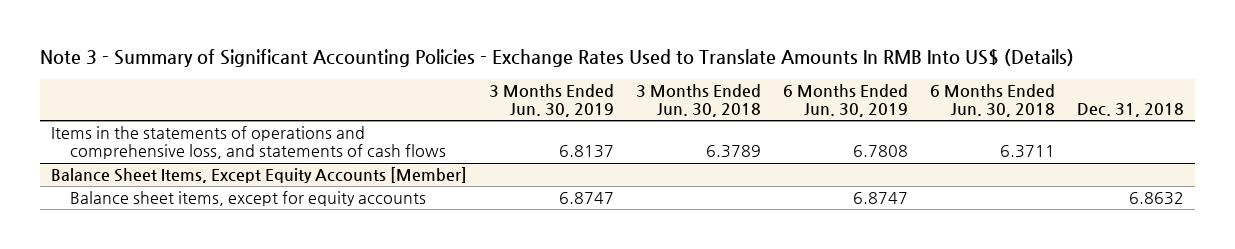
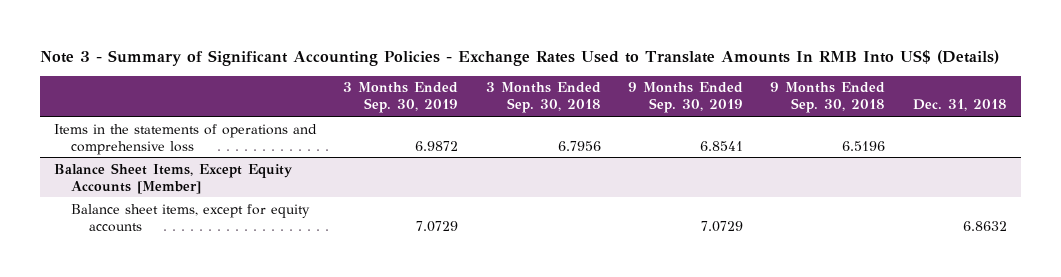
- | 3 Months Ended Jun. 30, 2019 | 3 Months Ended Jun. 30, 2018 | 6 Months Ended Jun. 30, 2019 | 6 Months Ended Jun. 30, 2018 | Dec. 31, 2018
+ | 3 Months Ended Sep. 30, 2019 | 3 Months Ended Sep. 30, 2018 | 9 Months Ended Sep. 30, 2019 | 9 Months Ended Sep. 30, 2018 | Dec. 31, 2018
- Items in the statements of operations and comprehensive loss, and statements of cash flows | 6.8137 | 6.3789 | 6.7808 | 6.3711 |
+ Items in the statements of operations and comprehensive loss | 6.9872 | 6.7956 | 6.8541 | 6.5196 |

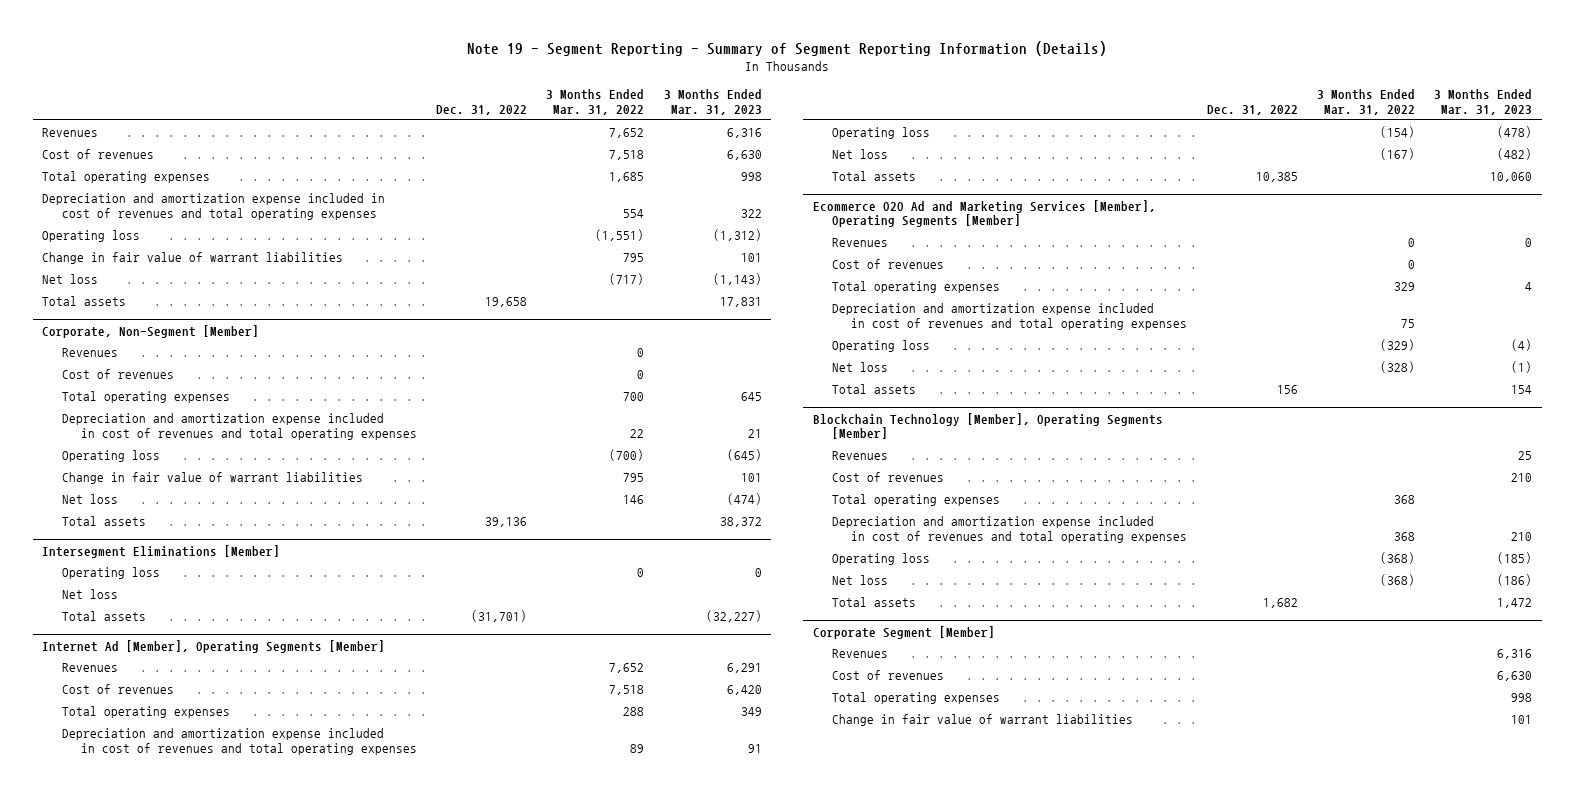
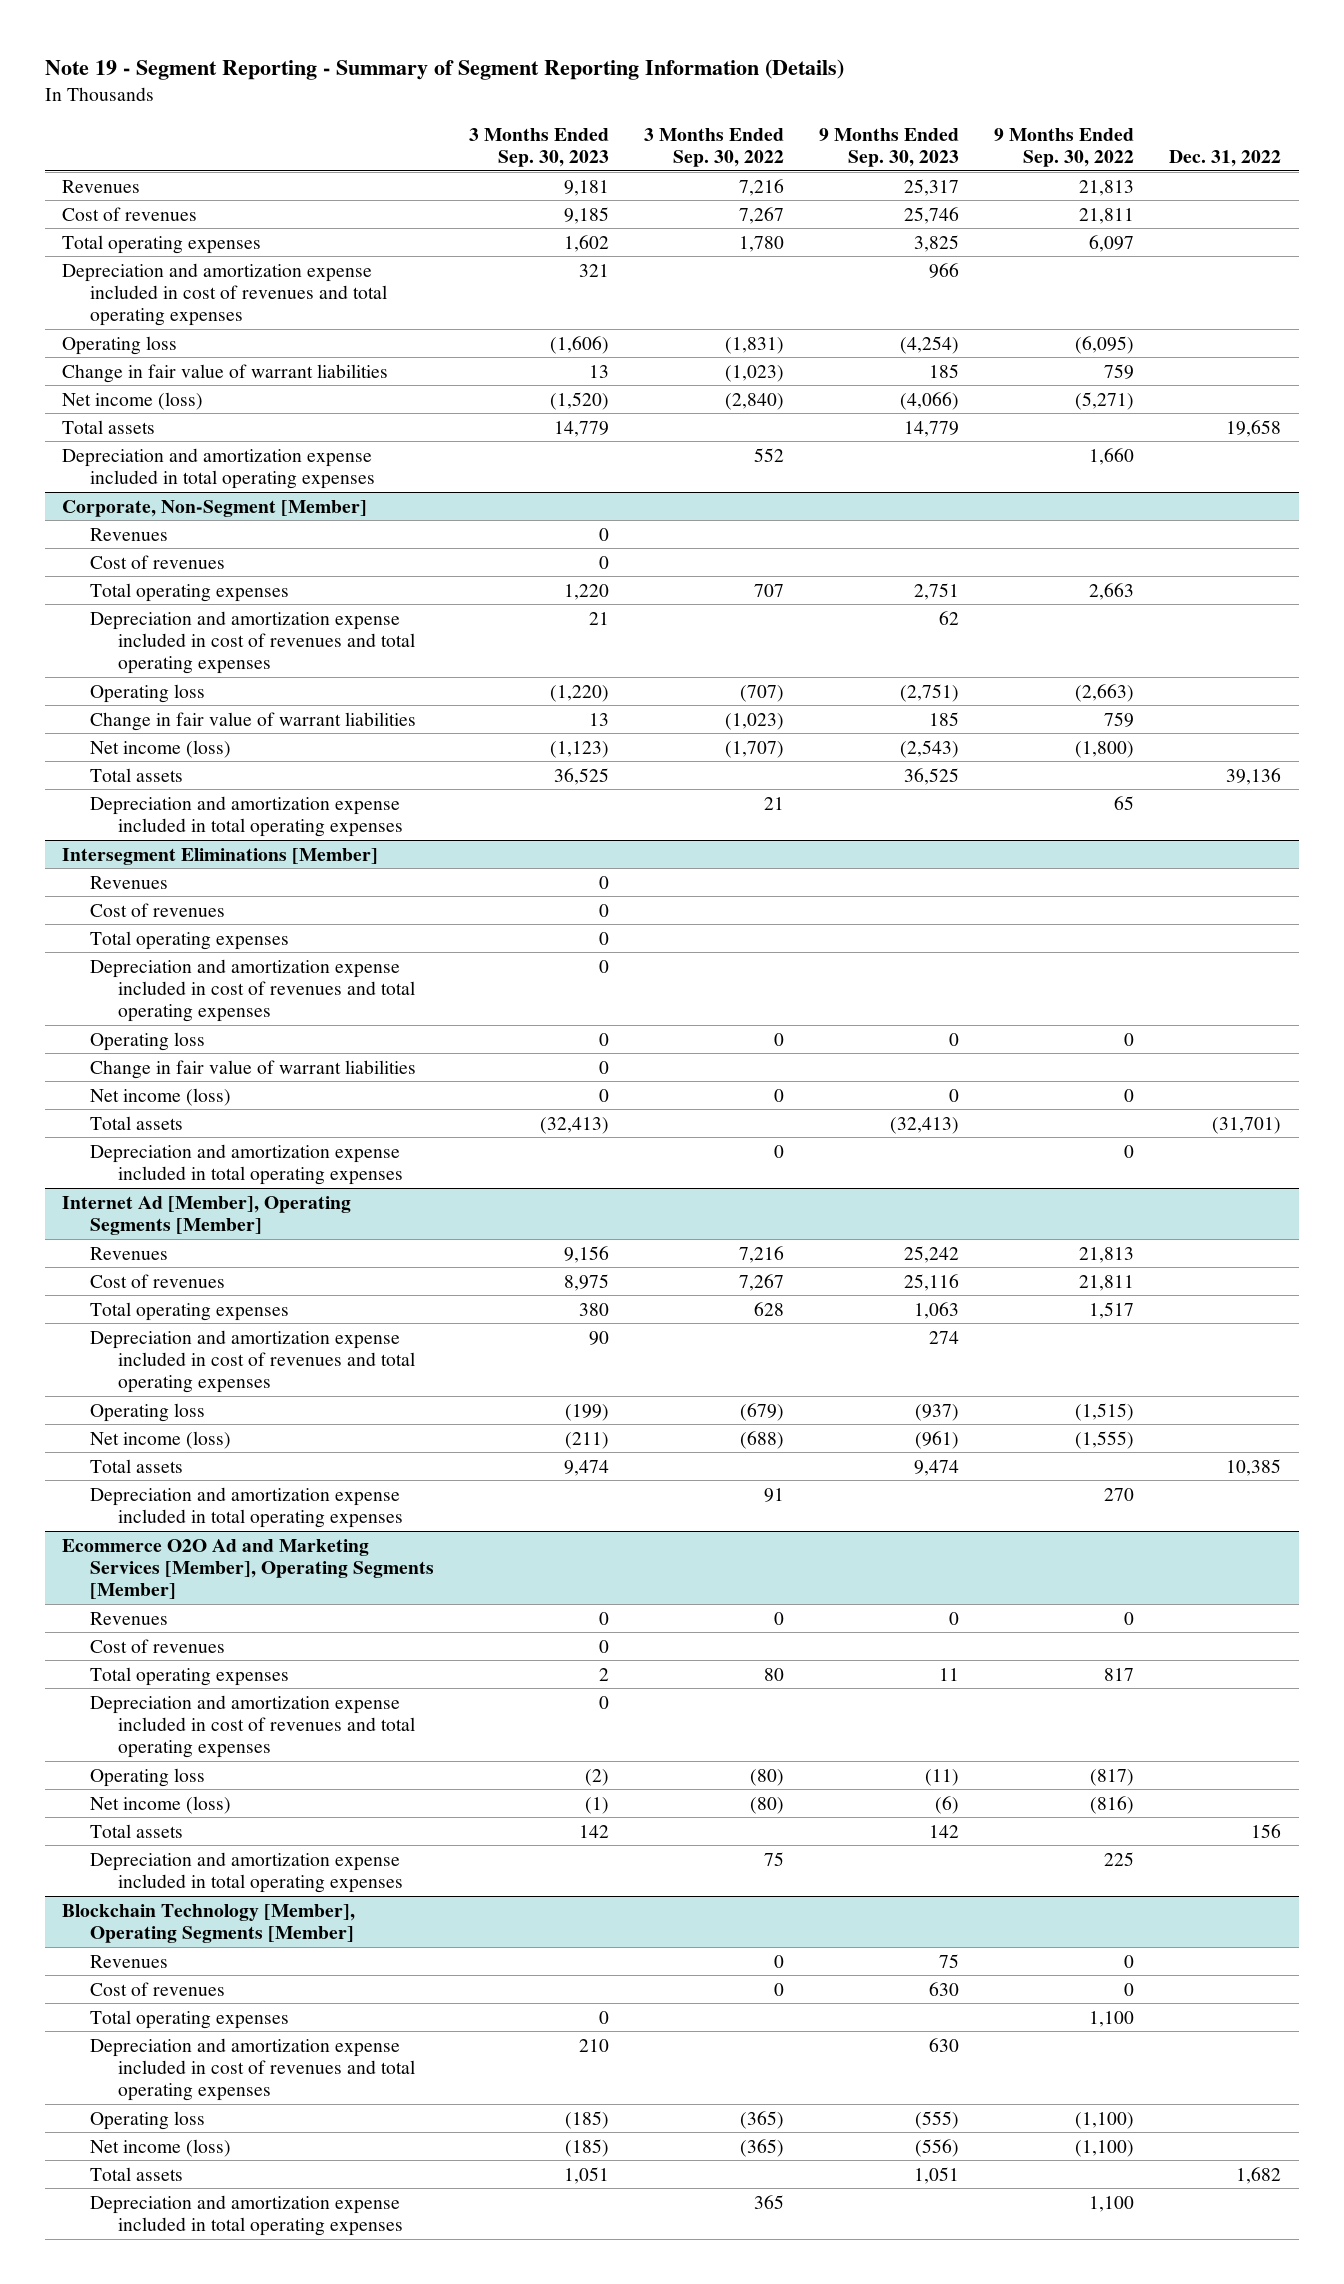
- | Dec. 31, 2022 | 3 Months Ended Mar. 31, 2022 | 3 Months Ended Mar. 31, 2023
+ | 3 Months Ended Sep. 30, 2023 | 3 Months Ended Sep. 30, 2022 | 9 Months Ended Sep. 30, 2023 | 9 Months Ended Sep. 30, 2022 | Dec. 31, 2022
- Net loss | | (717) | (1,143)
+ Net income (loss) | (1,520) | (2,840) | (4,066) | (5,271) |
+ Depreciation and amortization expense included in total operating expenses | | 552 | | 1,660 |
@ Corporate, Non-Segment [Member]
- Net loss | | 146 | (474)
+ Net income (loss) | (1,123) | (1,707) | (2,543) | (1,800) |
+ Depreciation and amortization expense included in total operating expenses | | 21 | | 65 |
@ Intersegment Eliminations [Member]
+ Revenues | 0 | | | |
+ Cost of revenues | 0 | | | |
+ Total operating expenses | 0 | | | |
+ Depreciation and amortization expense included in cost of revenues and total operating expenses | 0 | | | |
- Net loss
+ Change in fair value of warrant liabilities | 0 | | | |
+ Net income (loss) | 0 | 0 | 0 | 0 |
+ Depreciation and amortization expense included in total operating expenses | | 0 | | 0 |
@ Internet Ad [Member], Operating Segments [Member]
- Net loss | | (167) | (482)
+ Net income (loss) | (211) | (688) | (961) | (1,555) |
+ Depreciation and amortization expense included in total operating expenses | | 91 | | 270 |
@ Ecommerce O2O Ad and Marketing Services [Member], Operating Segments [Member]
- Net loss | | (328) | (1)
+ Net income (loss) | (1) | (80) | (6) | (816) |
+ Depreciation and amortization expense included in total operating expenses | | 75 | | 225 |
@ Blockchain Technology [Member], Operating Segments [Member]
- Net loss | | (368) | (186)
+ Net income (loss) | (185) | (365) | (556) | (1,100) |
- Corporate Segment [Member]
- Revenues | | | 6,316
- Cost of revenues | | | 6,630
- Total operating expenses | | | 998
- Change in fair value of warrant liabilities | | | 101
@ Blockchain Technology [Member], Operating Segments [Member]
+ Depreciation and amortization expense included in total operating expenses | | 365 | | 1,100 |

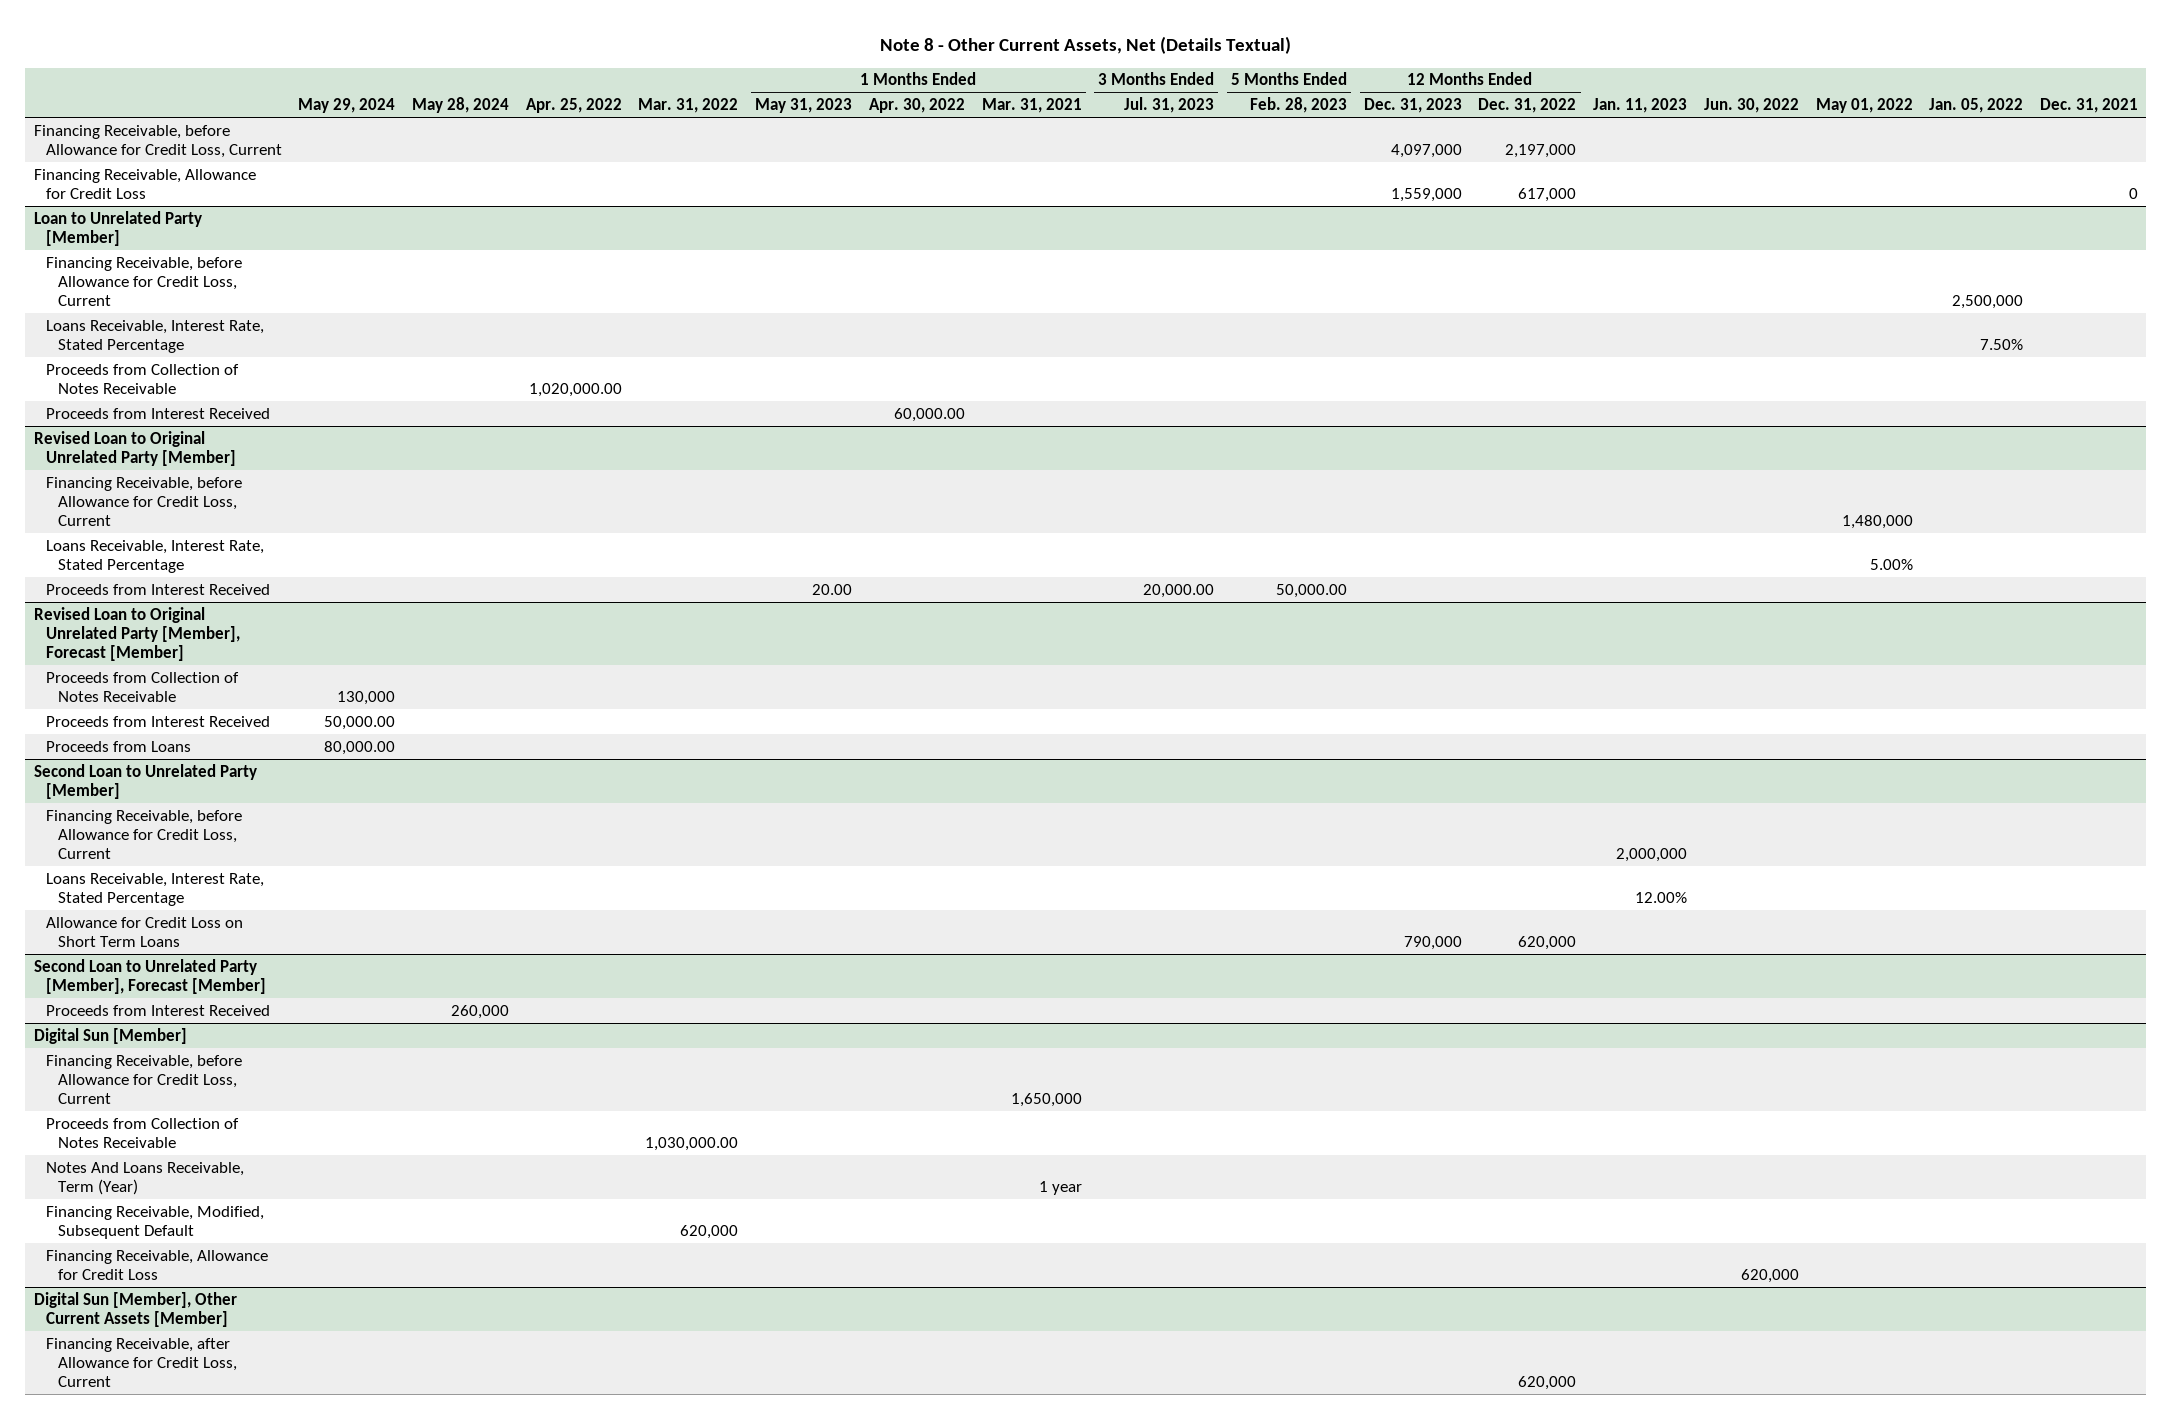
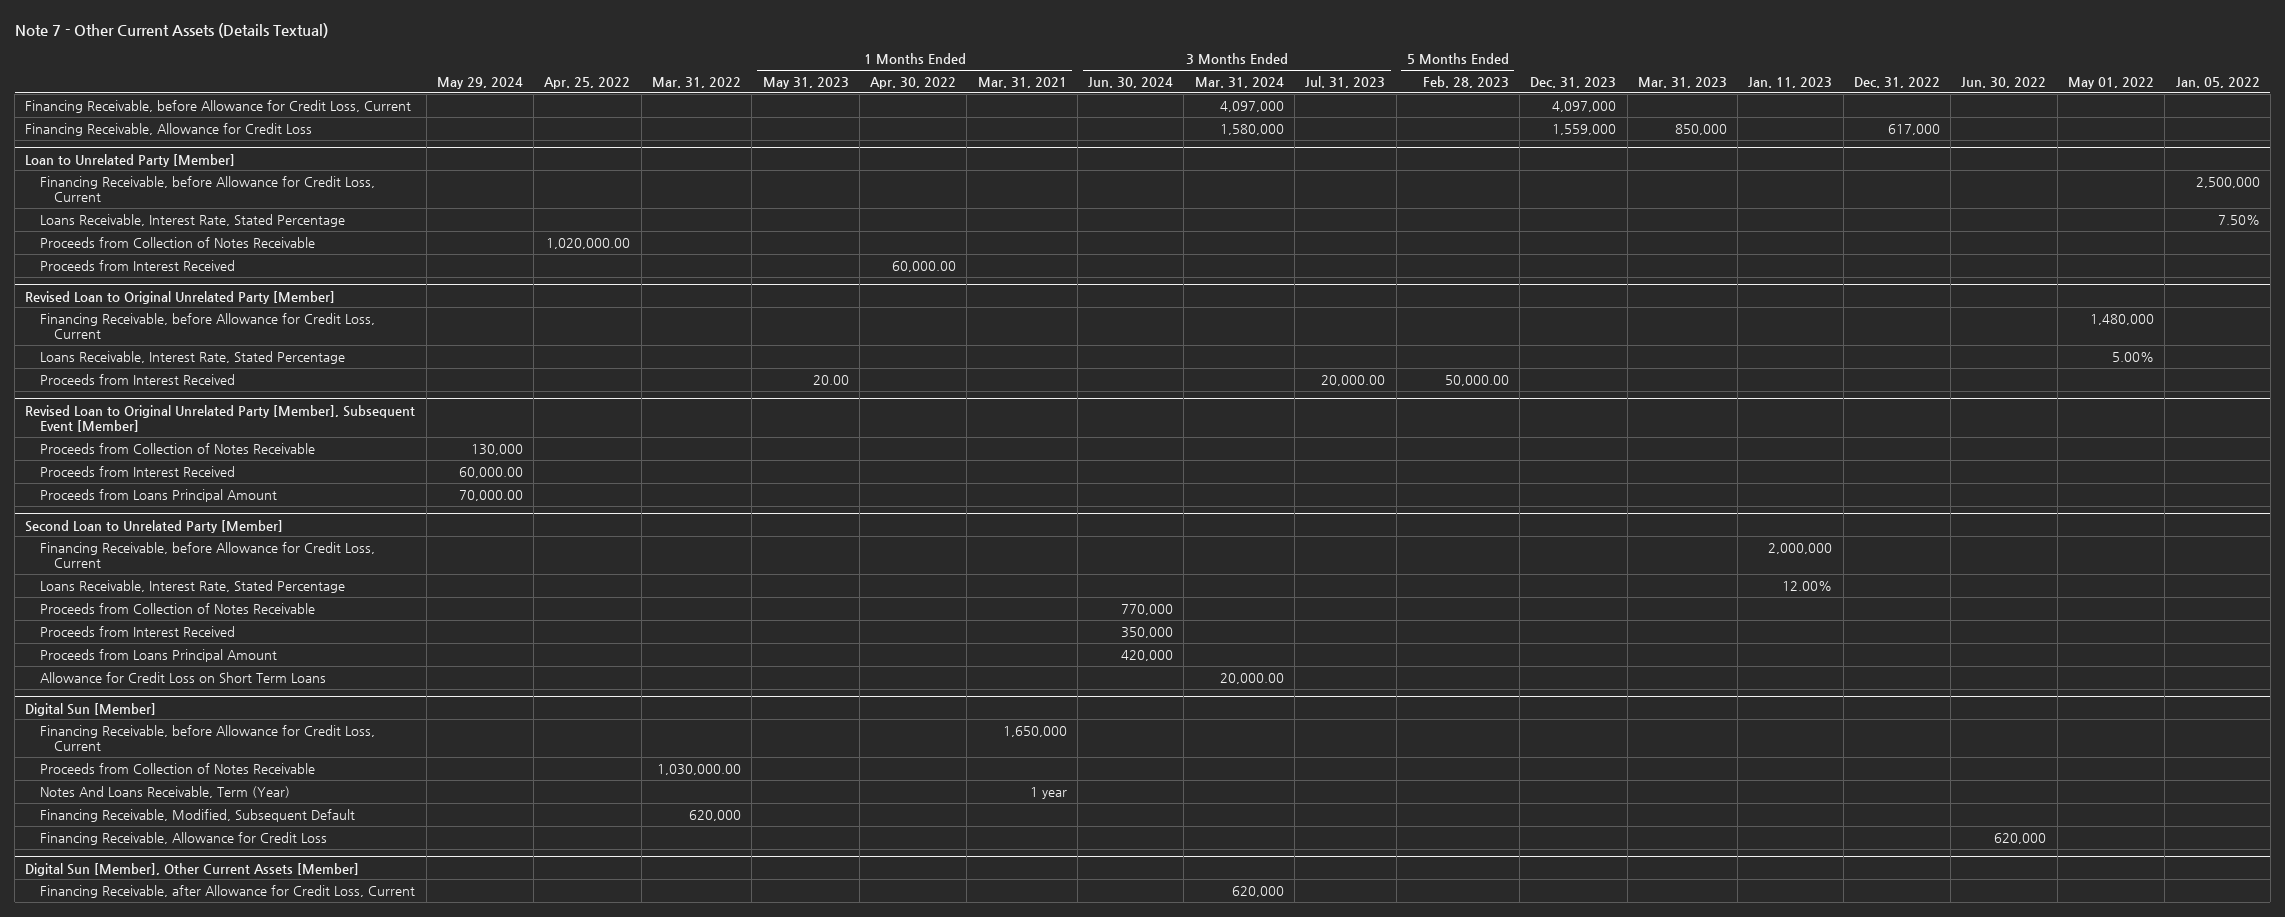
- Note 8 - Other Current Assets, Net (Details Textual)
+ Note 7 - Other Current Assets (Details Textual)
- | May 29, 2024 | May 28, 2024 | Apr. 25, 2022 | Mar. 31, 2022 | 1 Months Ended May 31, 2023 | 1 Months Ended Apr. 30, 2022 | 1 Months Ended Mar. 31, 2021 | 3 Months Ended Jul. 31, 2023 | 5 Months Ended Feb. 28, 2023 | 12 Months Ended Dec. 31, 2023 | 12 Months Ended Dec. 31, 2022 | Jan. 11, 2023 | Jun. 30, 2022 | May 01, 2022 | Jan. 05, 2022 | Dec. 31, 2021
+ | May 29, 2024 | Apr. 25, 2022 | Mar. 31, 2022 | 1 Months Ended May 31, 2023 | 1 Months Ended Apr. 30, 2022 | 1 Months Ended Mar. 31, 2021 | 3 Months Ended Jun. 30, 2024 | 3 Months Ended Mar. 31, 2024 | 3 Months Ended Jul. 31, 2023 | 5 Months Ended Feb. 28, 2023 | Dec. 31, 2023 | Mar. 31, 2023 | Jan. 11, 2023 | Dec. 31, 2022 | Jun. 30, 2022 | May 01, 2022 | Jan. 05, 2022
- Revised Loan to Original Unrelated Party [Member], Forecast [Member]
+ Revised Loan to Original Unrelated Party [Member], Subsequent Event [Member]
- Proceeds from Interest Received | 50,000.00 | | | | | | | | | | | | | | |
- Proceeds from Loans | 80,000.00 | | | | | | | | | | | | | | |
+ Proceeds from Interest Received | 60,000.00 | | | | | | | | | | | | | | | |
+ Proceeds from Loans Principal Amount | 70,000.00 | | | | | | | | | | | | | | | |
@ Second Loan to Unrelated Party [Member]
+ Proceeds from Collection of Notes Receivable | | | | | | | 770,000 | | | | | | | | | |
+ Proceeds from Interest Received | | | | | | | 350,000 | | | | | | | | | |
+ Proceeds from Loans Principal Amount | | | | | | | 420,000 | | | | | | | | | |
- Second Loan to Unrelated Party [Member], Forecast [Member]
- Proceeds from Interest Received | | 260,000 | | | | | | | | | | | | | |

